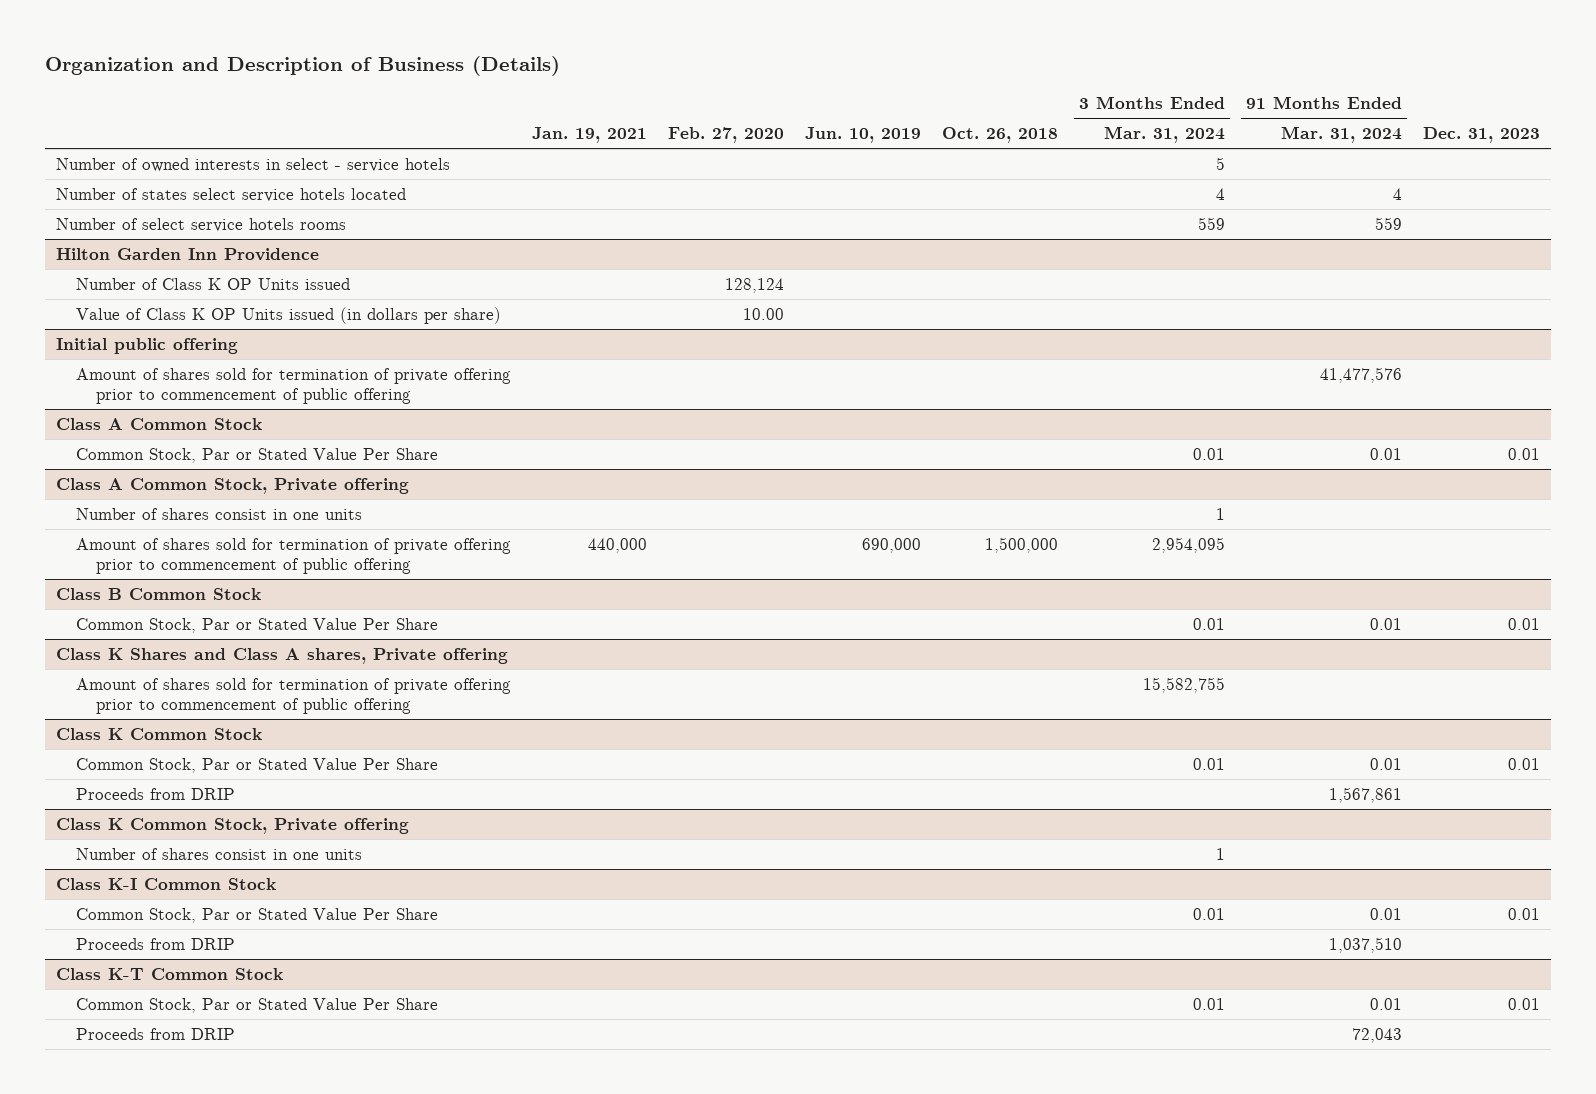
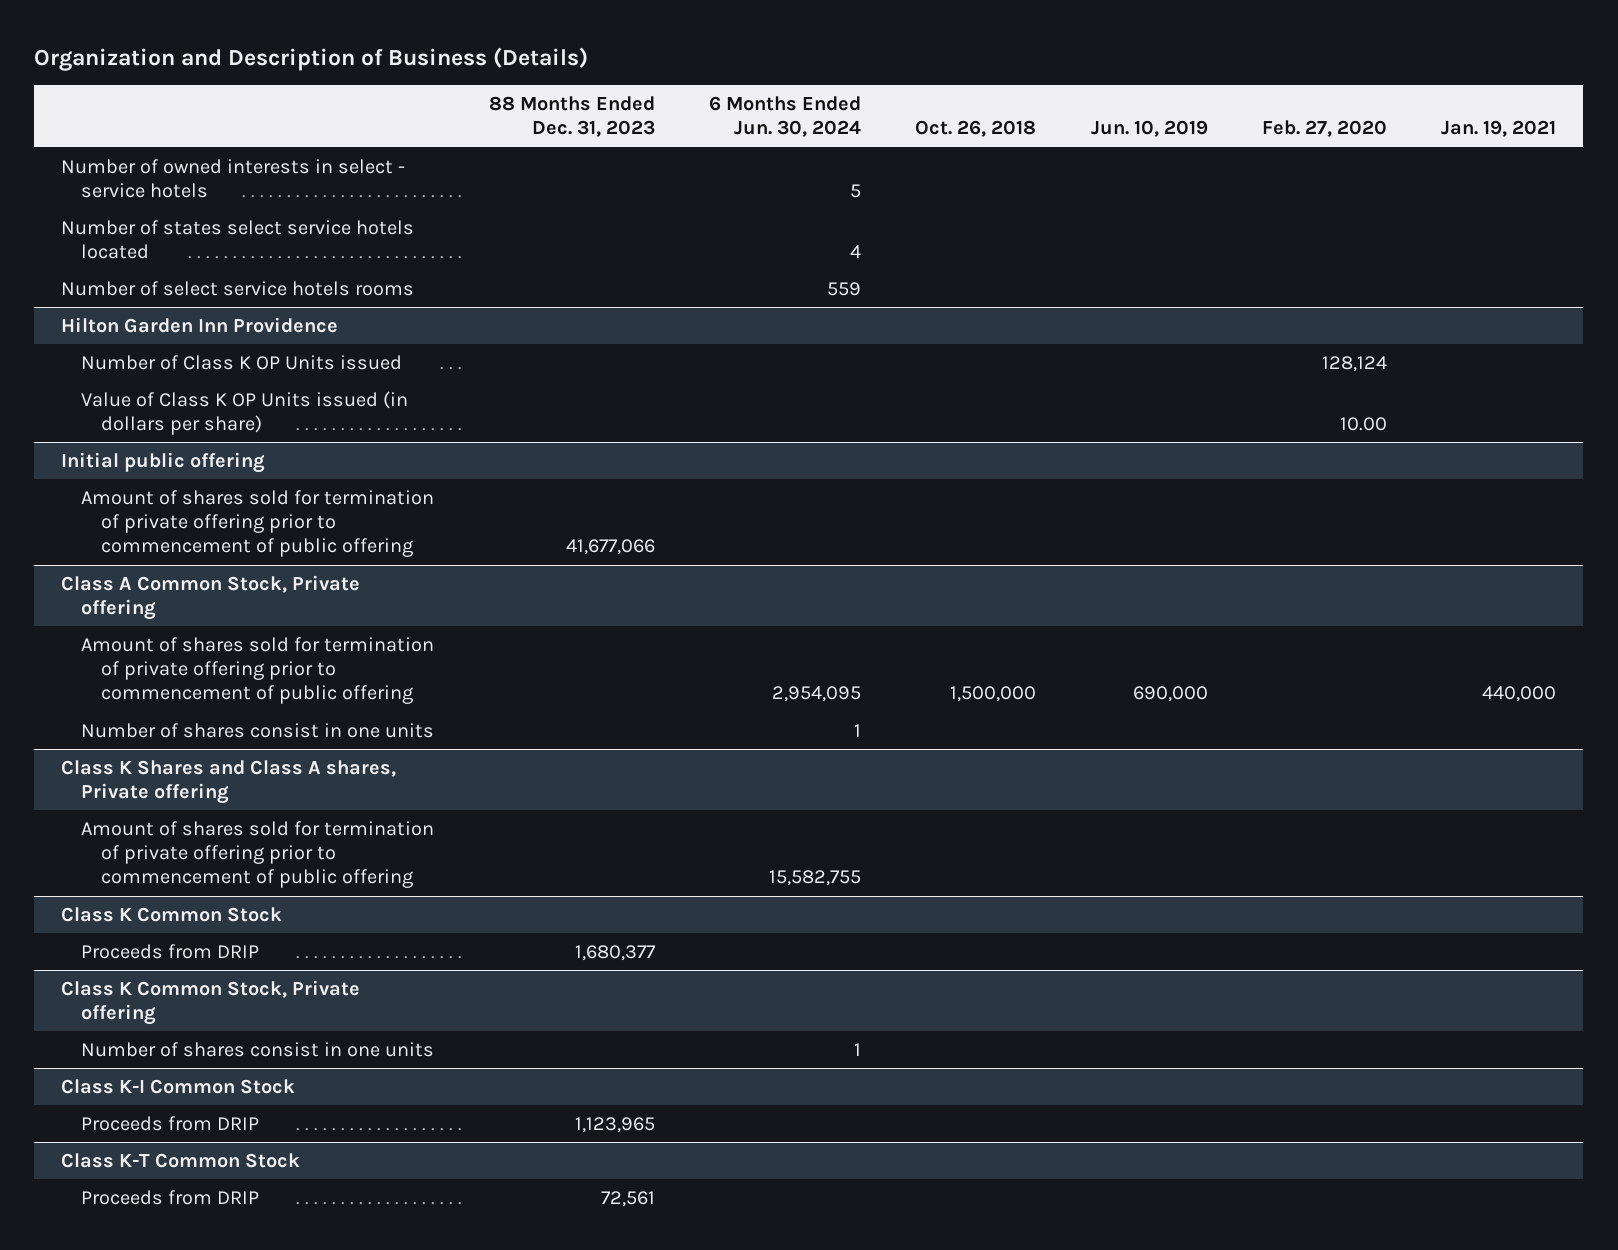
- | Jan. 19, 2021 | Feb. 27, 2020 | Jun. 10, 2019 | Oct. 26, 2018 | 3 Months Ended Mar. 31, 2024 | 91 Months Ended Mar. 31, 2024 | Dec. 31, 2023
+ | 88 Months Ended Dec. 31, 2023 | 6 Months Ended Jun. 30, 2024 | Oct. 26, 2018 | Jun. 10, 2019 | Feb. 27, 2020 | Jan. 19, 2021
- Class A Common Stock
- Common Stock, Par or Stated Value Per Share | | | | | 0.01 | 0.01 | 0.01
- Class B Common Stock
- Common Stock, Par or Stated Value Per Share | | | | | 0.01 | 0.01 | 0.01
@ Class A Common Stock, Private offering
moved down: Number of shares consist in one units | | 1 | | | |
@ Class K Common Stock
- Common Stock, Par or Stated Value Per Share | | | | | 0.01 | 0.01 | 0.01
@ Class K-I Common Stock
- Common Stock, Par or Stated Value Per Share | | | | | 0.01 | 0.01 | 0.01
@ Class K-T Common Stock
- Common Stock, Par or Stated Value Per Share | | | | | 0.01 | 0.01 | 0.01

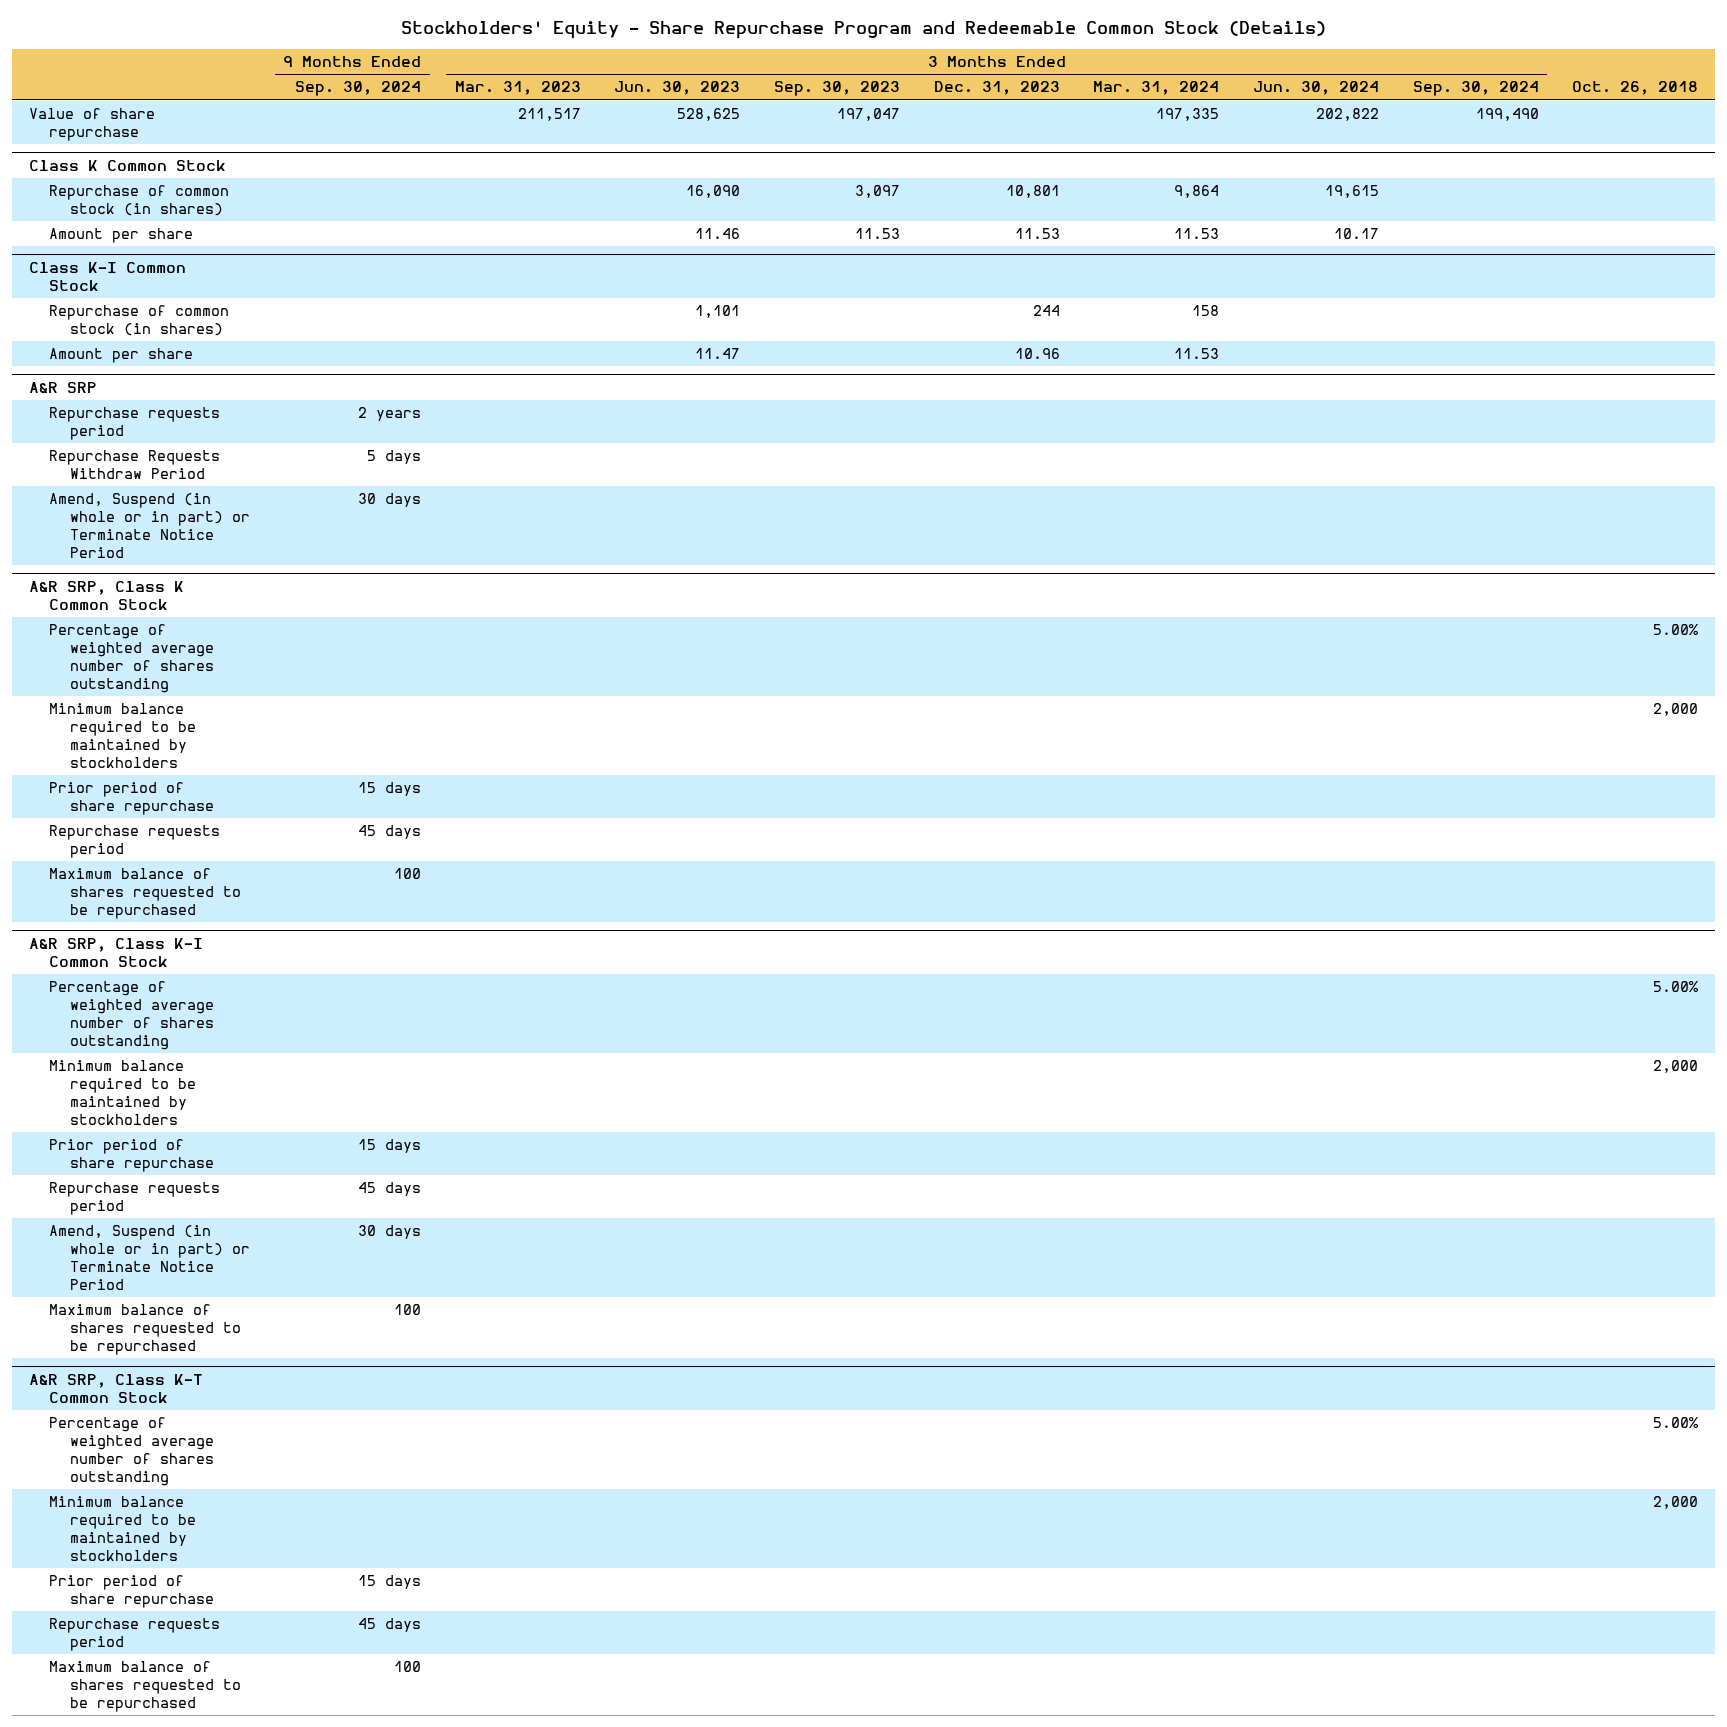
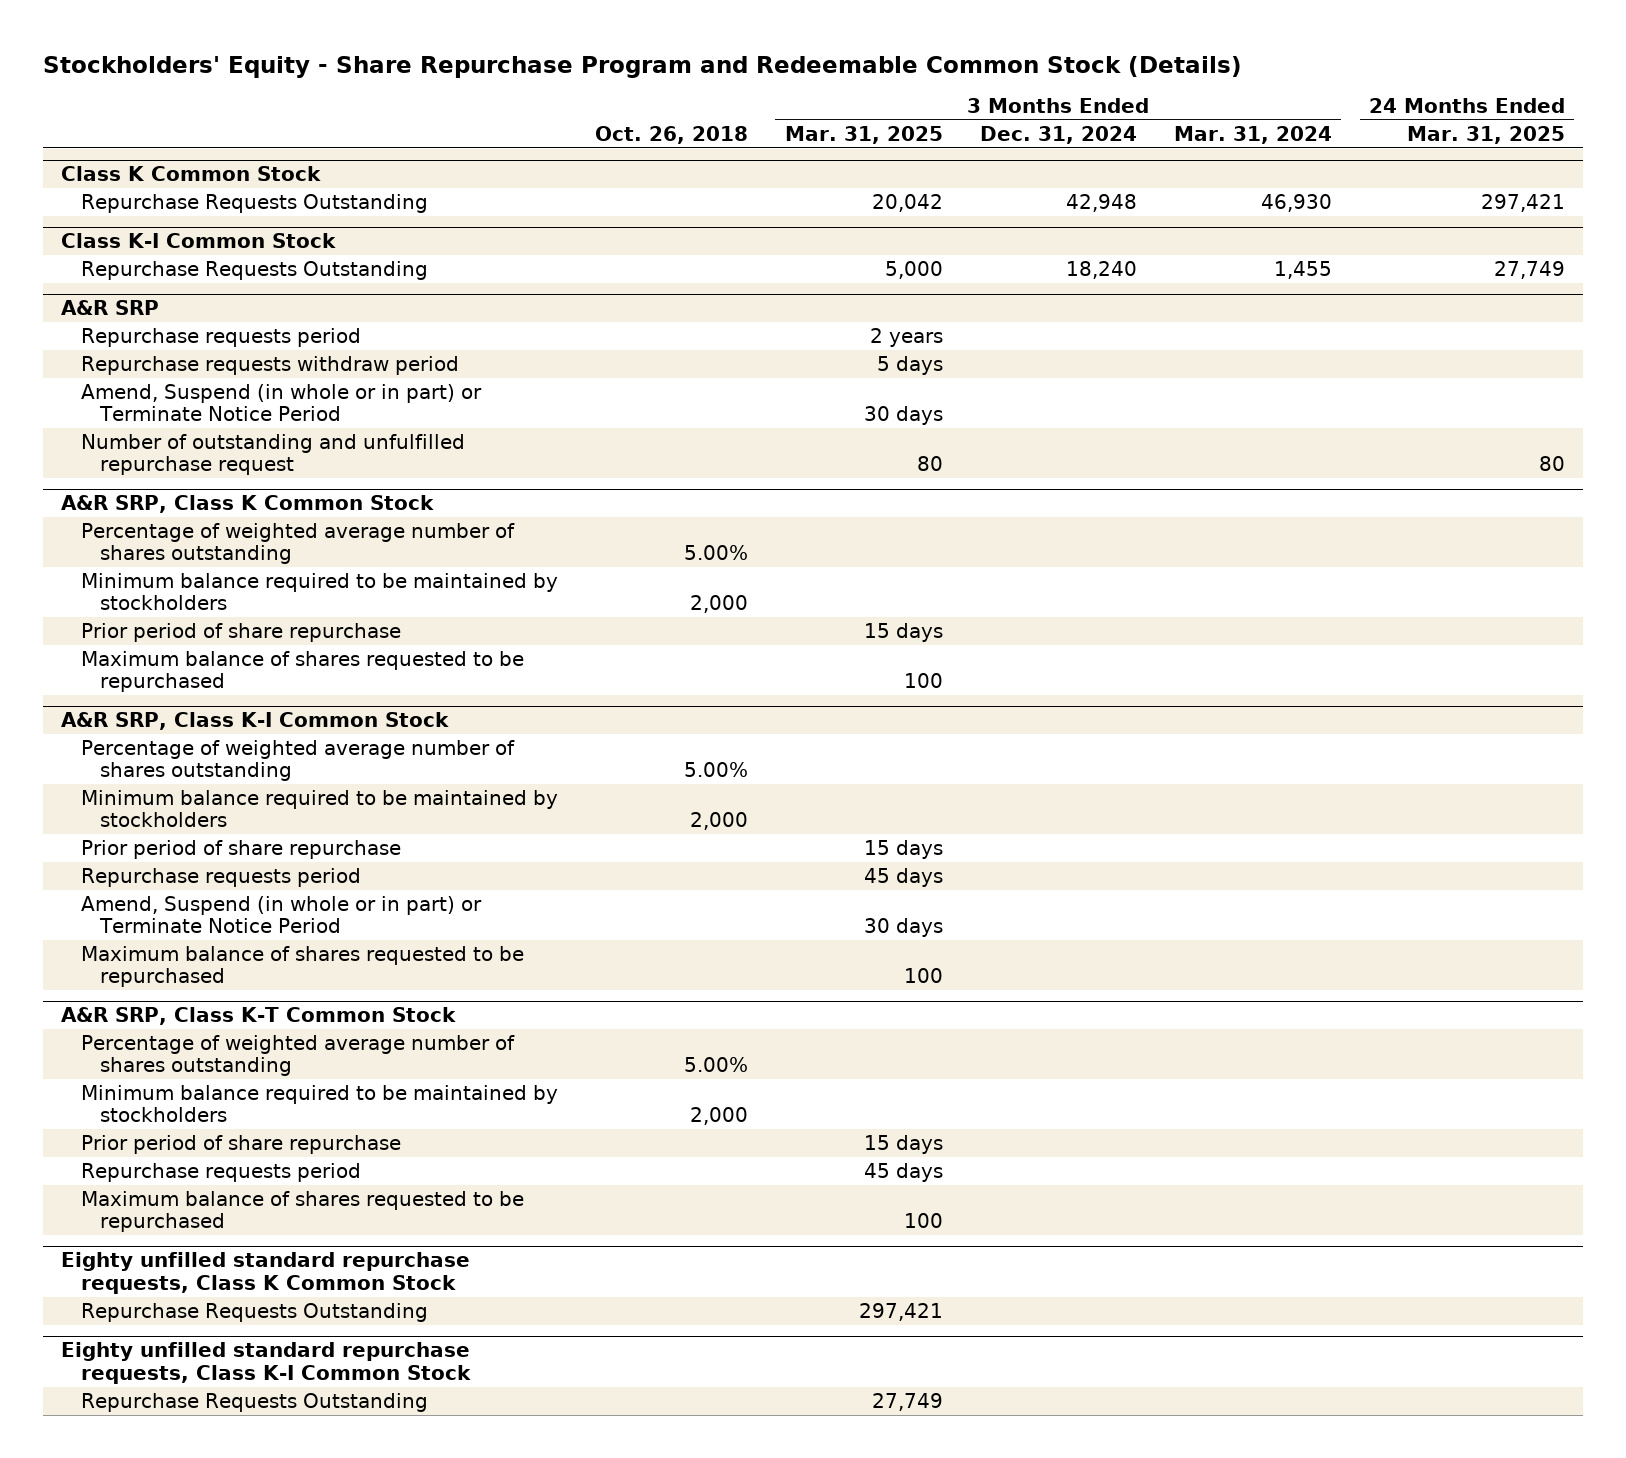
- | 9 Months Ended Sep. 30, 2024 | 3 Months Ended Mar. 31, 2023 | 3 Months Ended Jun. 30, 2023 | 3 Months Ended Sep. 30, 2023 | 3 Months Ended Dec. 31, 2023 | 3 Months Ended Mar. 31, 2024 | 3 Months Ended Jun. 30, 2024 | 3 Months Ended Sep. 30, 2024 | Oct. 26, 2018
+ | Oct. 26, 2018 | 3 Months Ended Mar. 31, 2025 | 3 Months Ended Dec. 31, 2024 | 3 Months Ended Mar. 31, 2024 | 24 Months Ended Mar. 31, 2025
- Value of share repurchase | | 211,517 | 528,625 | 197,047 | | 197,335 | 202,822 | 199,490 |
@ Class K Common Stock
- Repurchase of common stock (in shares) | | | 16,090 | 3,097 | 10,801 | 9,864 | 19,615 | |
- Amount per share | | | 11.46 | 11.53 | 11.53 | 11.53 | 10.17 | |
+ Repurchase Requests Outstanding | | 20,042 | 42,948 | 46,930 | 297,421
@ Class K-I Common Stock
- Repurchase of common stock (in shares) | | | 1,101 | | 244 | 158 | | |
- Amount per share | | | 11.47 | | 10.96 | 11.53 | | |
+ Repurchase Requests Outstanding | | 5,000 | 18,240 | 1,455 | 27,749
@ A&R SRP
- Repurchase Requests Withdraw Period | 5 days | | | | | | | |
+ Repurchase requests withdraw period | | 5 days | | |
+ Number of outstanding and unfulfilled repurchase request | | 80 | | | 80
@ A&R SRP, Class K Common Stock
- Repurchase requests period | 45 days | | | | | | | |
+ Eighty unfilled standard repurchase requests, Class K Common Stock
+ Repurchase Requests Outstanding | | 297,421 | | |
+ Eighty unfilled standard repurchase requests, Class K-I Common Stock
+ Repurchase Requests Outstanding | | 27,749 | | |

